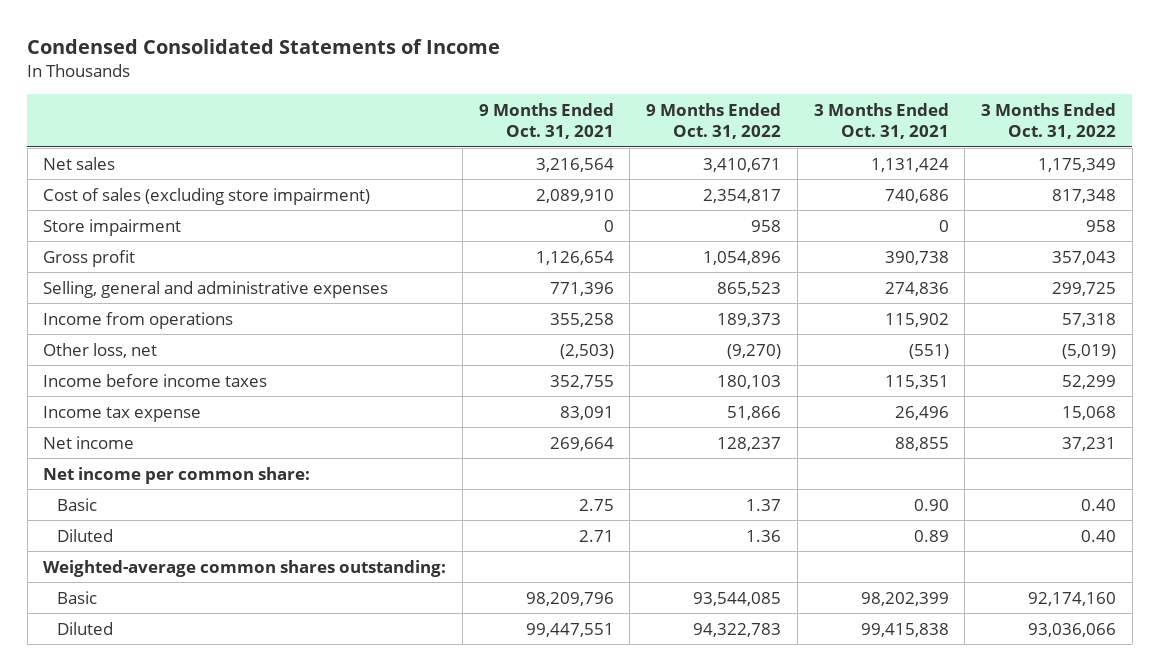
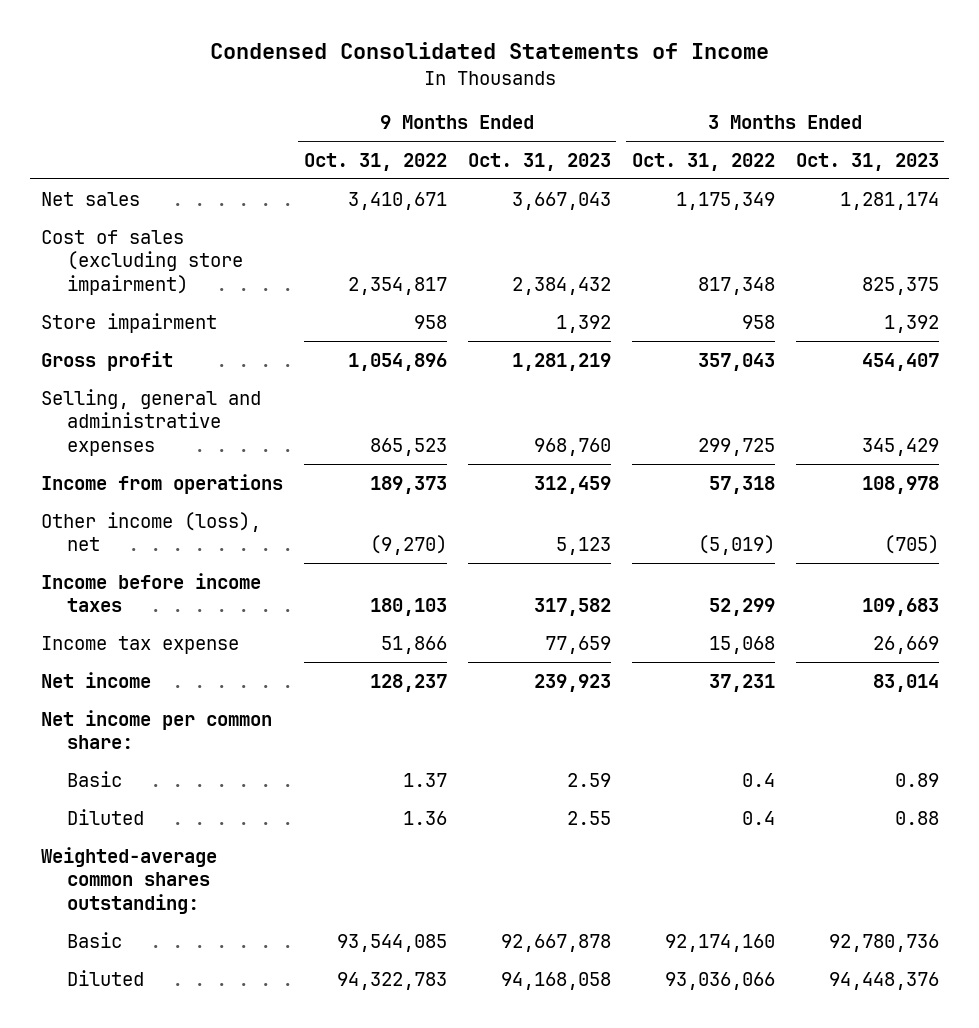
- | 9 Months Ended Oct. 31, 2021 | 9 Months Ended Oct. 31, 2022 | 3 Months Ended Oct. 31, 2021 | 3 Months Ended Oct. 31, 2022
+ | 9 Months Ended Oct. 31, 2022 | 9 Months Ended Oct. 31, 2023 | 3 Months Ended Oct. 31, 2022 | 3 Months Ended Oct. 31, 2023
- Other loss, net | (2,503) | (9,270) | (551) | (5,019)
+ Other income (loss), net | (9,270) | 5,123 | (5,019) | (705)
- Basic | 2.75 | 1.37 | 0.90 | 0.40
- Diluted | 2.71 | 1.36 | 0.89 | 0.40
+ Basic | 1.37 | 2.59 | 0.4 | 0.89
+ Diluted | 1.36 | 2.55 | 0.4 | 0.88

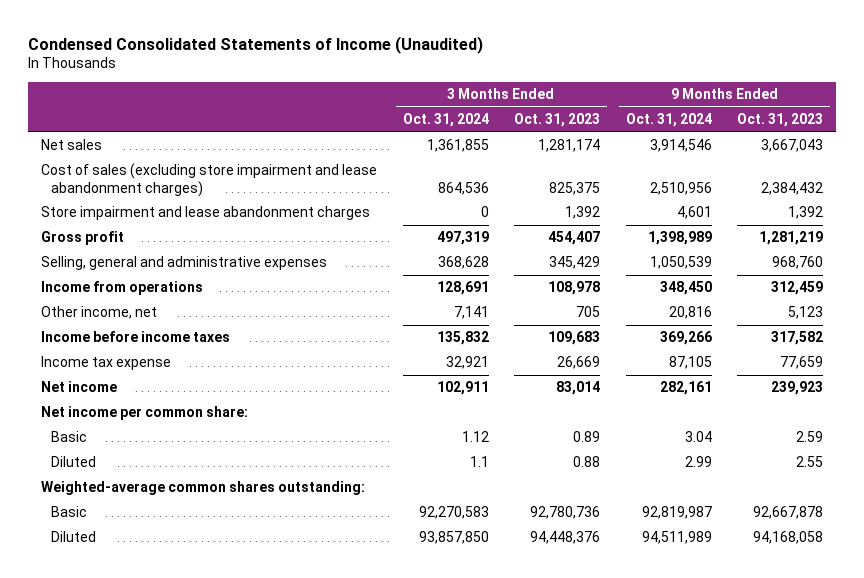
- Condensed Consolidated Statements of Income
+ Condensed Consolidated Statements of Income (Unaudited)
- | 9 Months Ended Oct. 31, 2022 | 9 Months Ended Oct. 31, 2023 | 3 Months Ended Oct. 31, 2022 | 3 Months Ended Oct. 31, 2023
+ | 3 Months Ended Oct. 31, 2024 | 3 Months Ended Oct. 31, 2023 | 9 Months Ended Oct. 31, 2024 | 9 Months Ended Oct. 31, 2023
- Cost of sales (excluding store impairment) | 2,354,817 | 2,384,432 | 817,348 | 825,375
- Store impairment | 958 | 1,392 | 958 | 1,392
+ Cost of sales (excluding store impairment and lease abandonment charges) | 864,536 | 825,375 | 2,510,956 | 2,384,432
+ Store impairment and lease abandonment charges | 0 | 1,392 | 4,601 | 1,392
- Other income (loss), net | (9,270) | 5,123 | (5,019) | (705)
+ Other income, net | 7,141 | 705 | 20,816 | 5,123

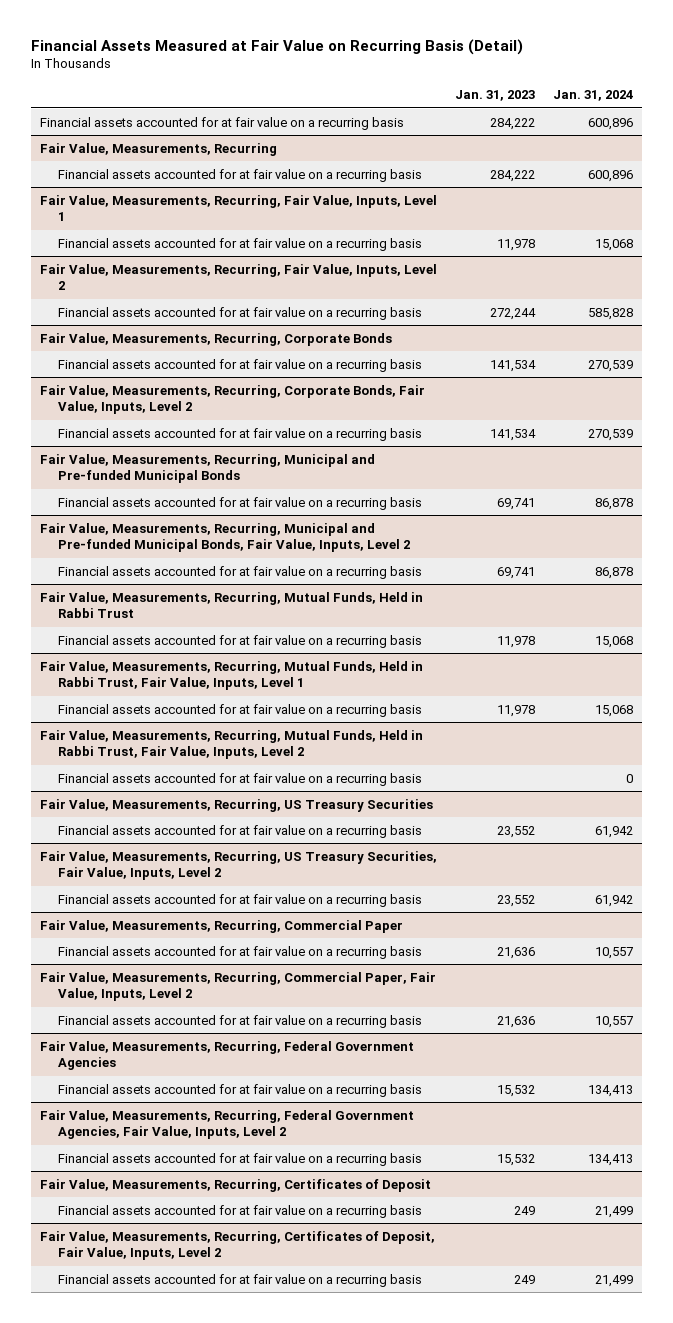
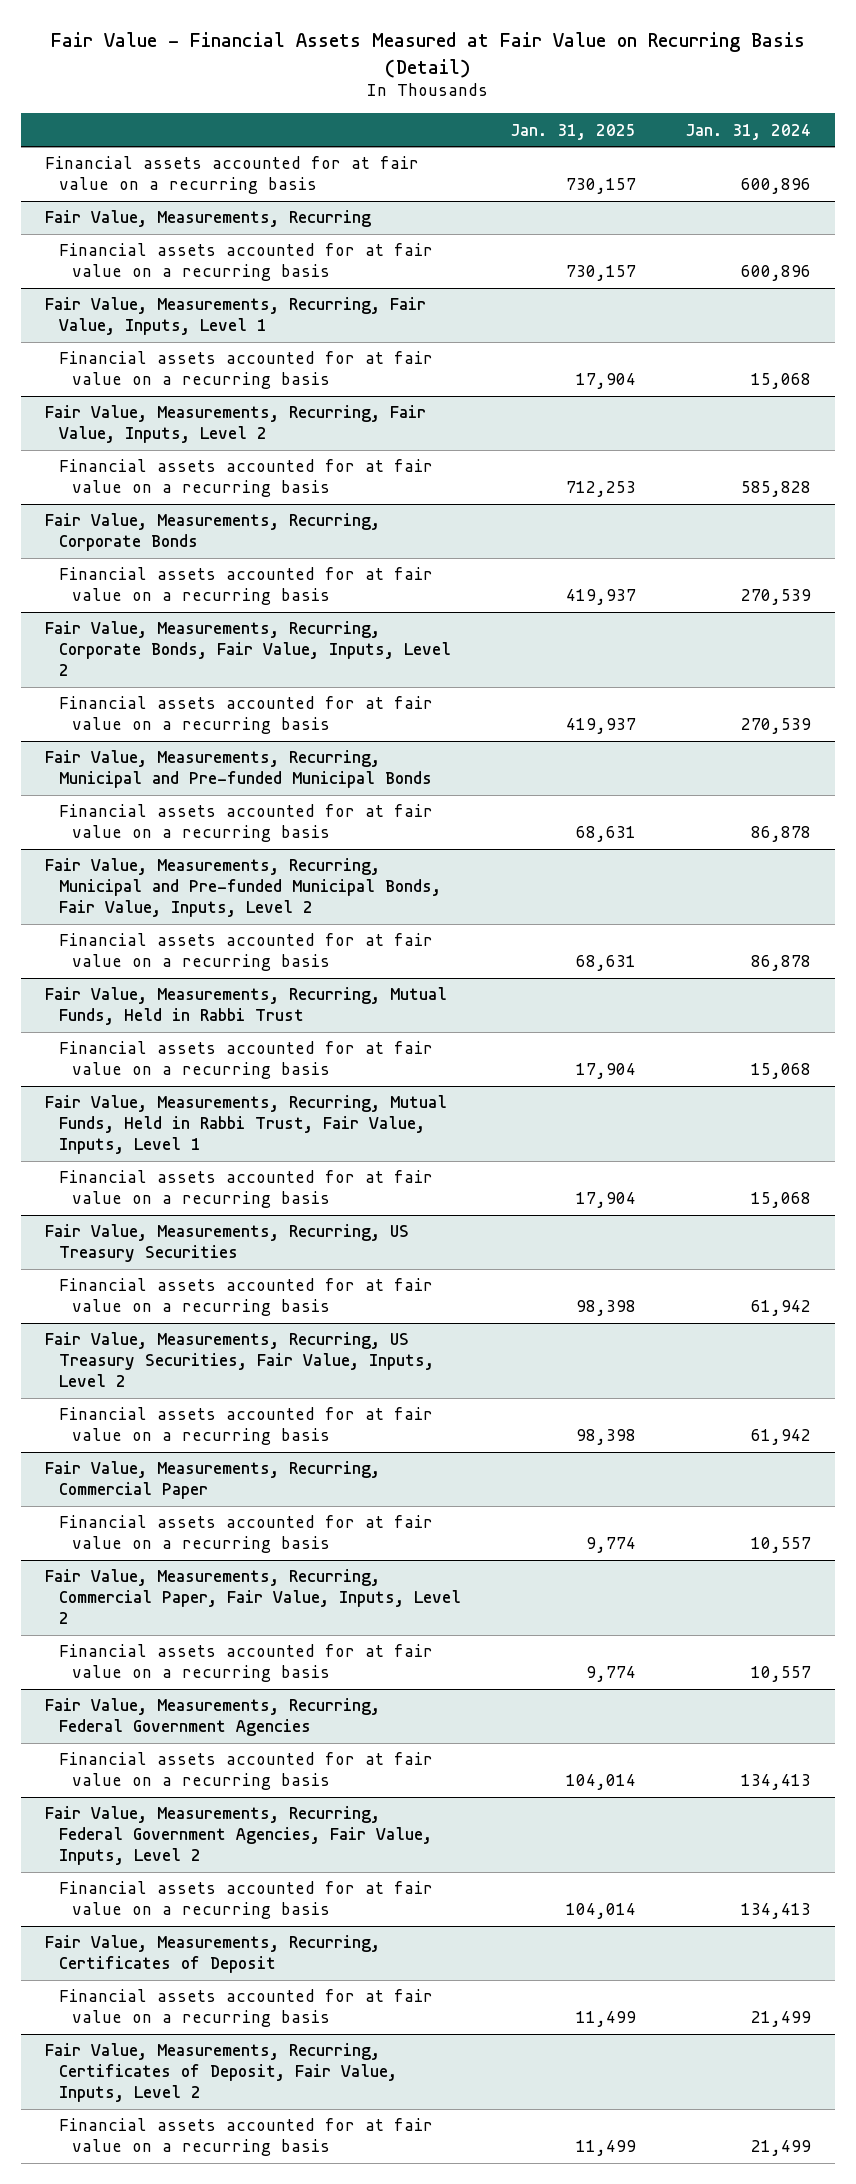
- Financial Assets Measured at Fair Value on Recurring Basis (Detail)
+ Fair Value - Financial Assets Measured at Fair Value on Recurring Basis (Detail)
- | Jan. 31, 2023 | Jan. 31, 2024
+ | Jan. 31, 2025 | Jan. 31, 2024
- Fair Value, Measurements, Recurring, Mutual Funds, Held in Rabbi Trust, Fair Value, Inputs, Level 2
- Financial assets accounted for at fair value on a recurring basis | | 0

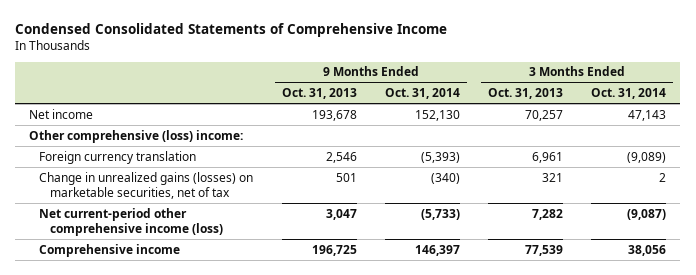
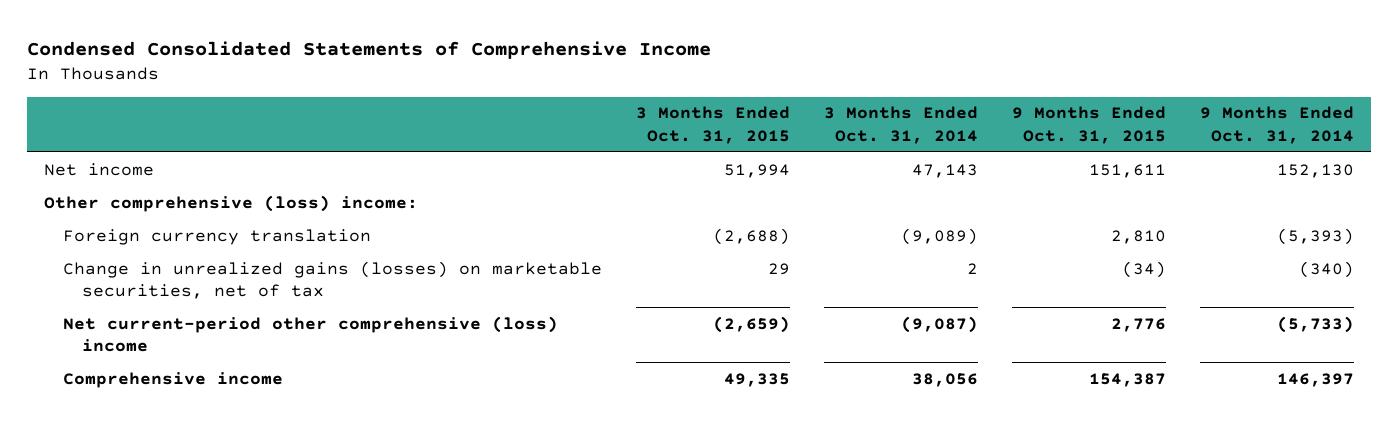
- | 9 Months Ended Oct. 31, 2013 | 9 Months Ended Oct. 31, 2014 | 3 Months Ended Oct. 31, 2013 | 3 Months Ended Oct. 31, 2014
+ | 3 Months Ended Oct. 31, 2015 | 3 Months Ended Oct. 31, 2014 | 9 Months Ended Oct. 31, 2015 | 9 Months Ended Oct. 31, 2014
- Net current-period other comprehensive income (loss) | 3,047 | (5,733) | 7,282 | (9,087)
+ Net current-period other comprehensive (loss) income | (2,659) | (9,087) | 2,776 | (5,733)

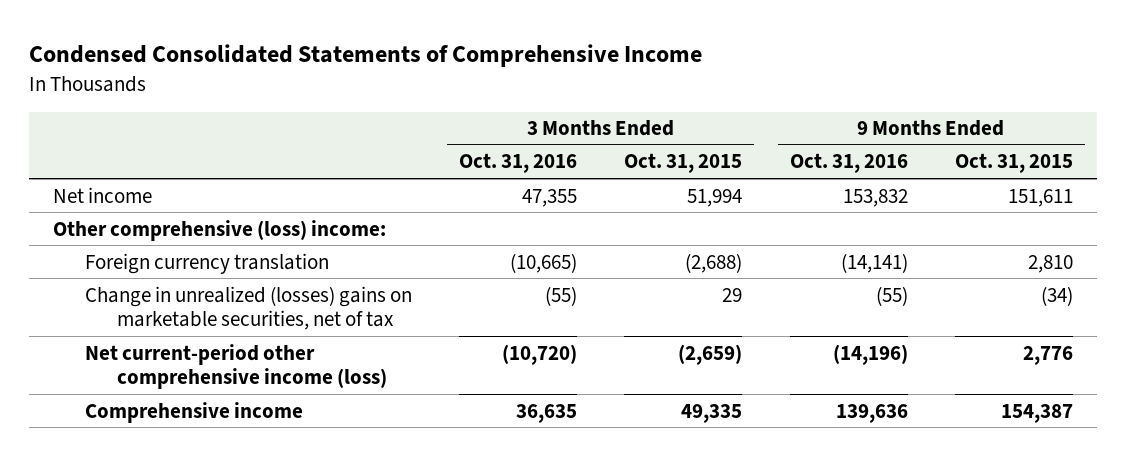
- | 3 Months Ended Oct. 31, 2015 | 3 Months Ended Oct. 31, 2014 | 9 Months Ended Oct. 31, 2015 | 9 Months Ended Oct. 31, 2014
+ | 3 Months Ended Oct. 31, 2016 | 3 Months Ended Oct. 31, 2015 | 9 Months Ended Oct. 31, 2016 | 9 Months Ended Oct. 31, 2015
- Change in unrealized gains (losses) on marketable securities, net of tax | 29 | 2 | (34) | (340)
- Net current-period other comprehensive (loss) income | (2,659) | (9,087) | 2,776 | (5,733)
+ Change in unrealized (losses) gains on marketable securities, net of tax | (55) | 29 | (55) | (34)
+ Net current-period other comprehensive income (loss) | (10,720) | (2,659) | (14,196) | 2,776

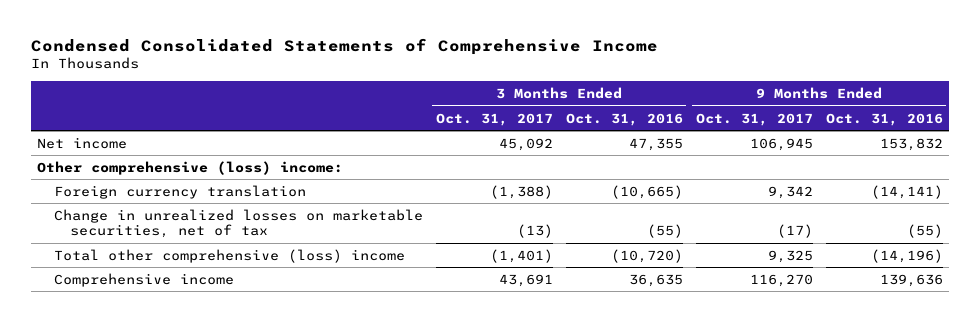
- | 3 Months Ended Oct. 31, 2016 | 3 Months Ended Oct. 31, 2015 | 9 Months Ended Oct. 31, 2016 | 9 Months Ended Oct. 31, 2015
+ | 3 Months Ended Oct. 31, 2017 | 3 Months Ended Oct. 31, 2016 | 9 Months Ended Oct. 31, 2017 | 9 Months Ended Oct. 31, 2016
- Change in unrealized (losses) gains on marketable securities, net of tax | (55) | 29 | (55) | (34)
- Net current-period other comprehensive income (loss) | (10,720) | (2,659) | (14,196) | 2,776
+ Change in unrealized losses on marketable securities, net of tax | (13) | (55) | (17) | (55)
+ Total other comprehensive (loss) income | (1,401) | (10,720) | 9,325 | (14,196)

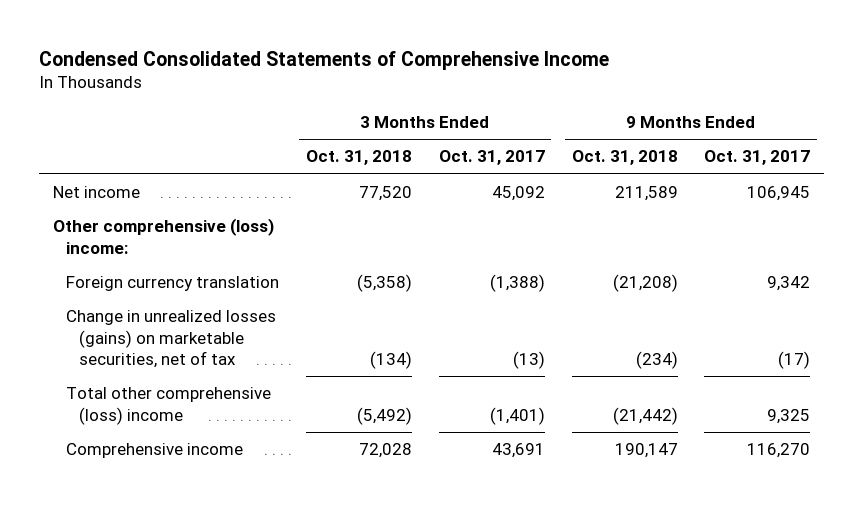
- | 3 Months Ended Oct. 31, 2017 | 3 Months Ended Oct. 31, 2016 | 9 Months Ended Oct. 31, 2017 | 9 Months Ended Oct. 31, 2016
+ | 3 Months Ended Oct. 31, 2018 | 3 Months Ended Oct. 31, 2017 | 9 Months Ended Oct. 31, 2018 | 9 Months Ended Oct. 31, 2017
- Change in unrealized losses on marketable securities, net of tax | (13) | (55) | (17) | (55)
+ Change in unrealized losses (gains) on marketable securities, net of tax | (134) | (13) | (234) | (17)

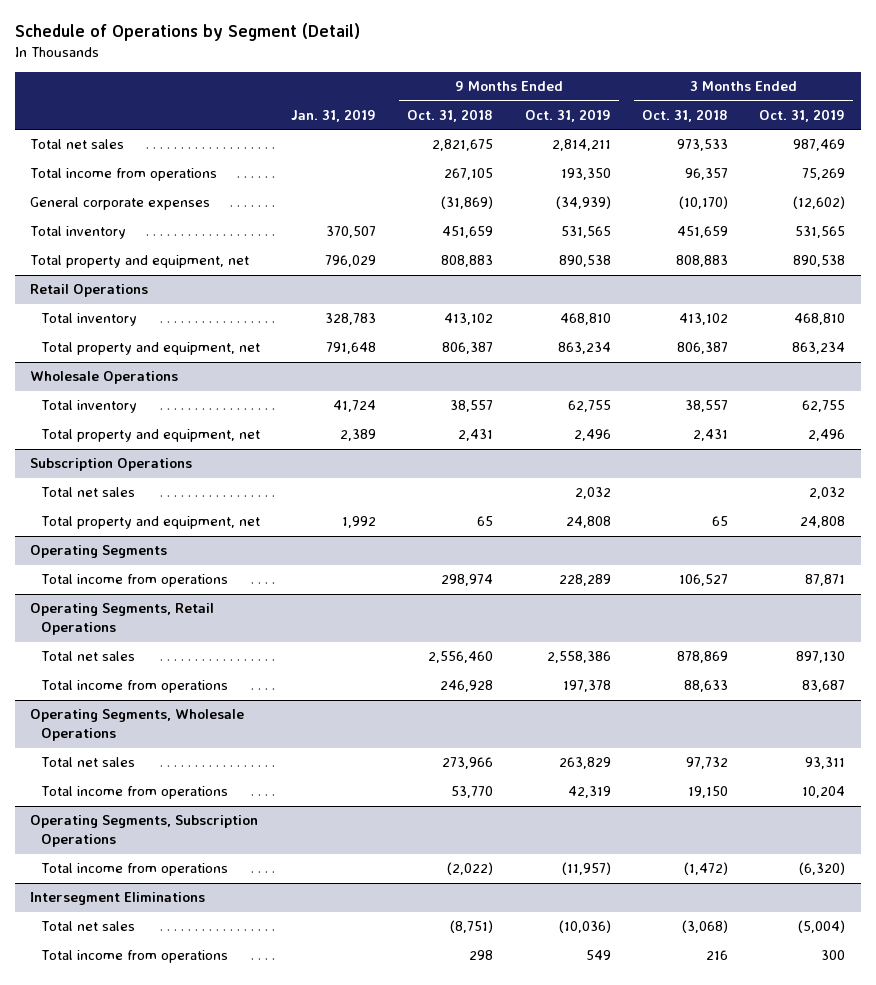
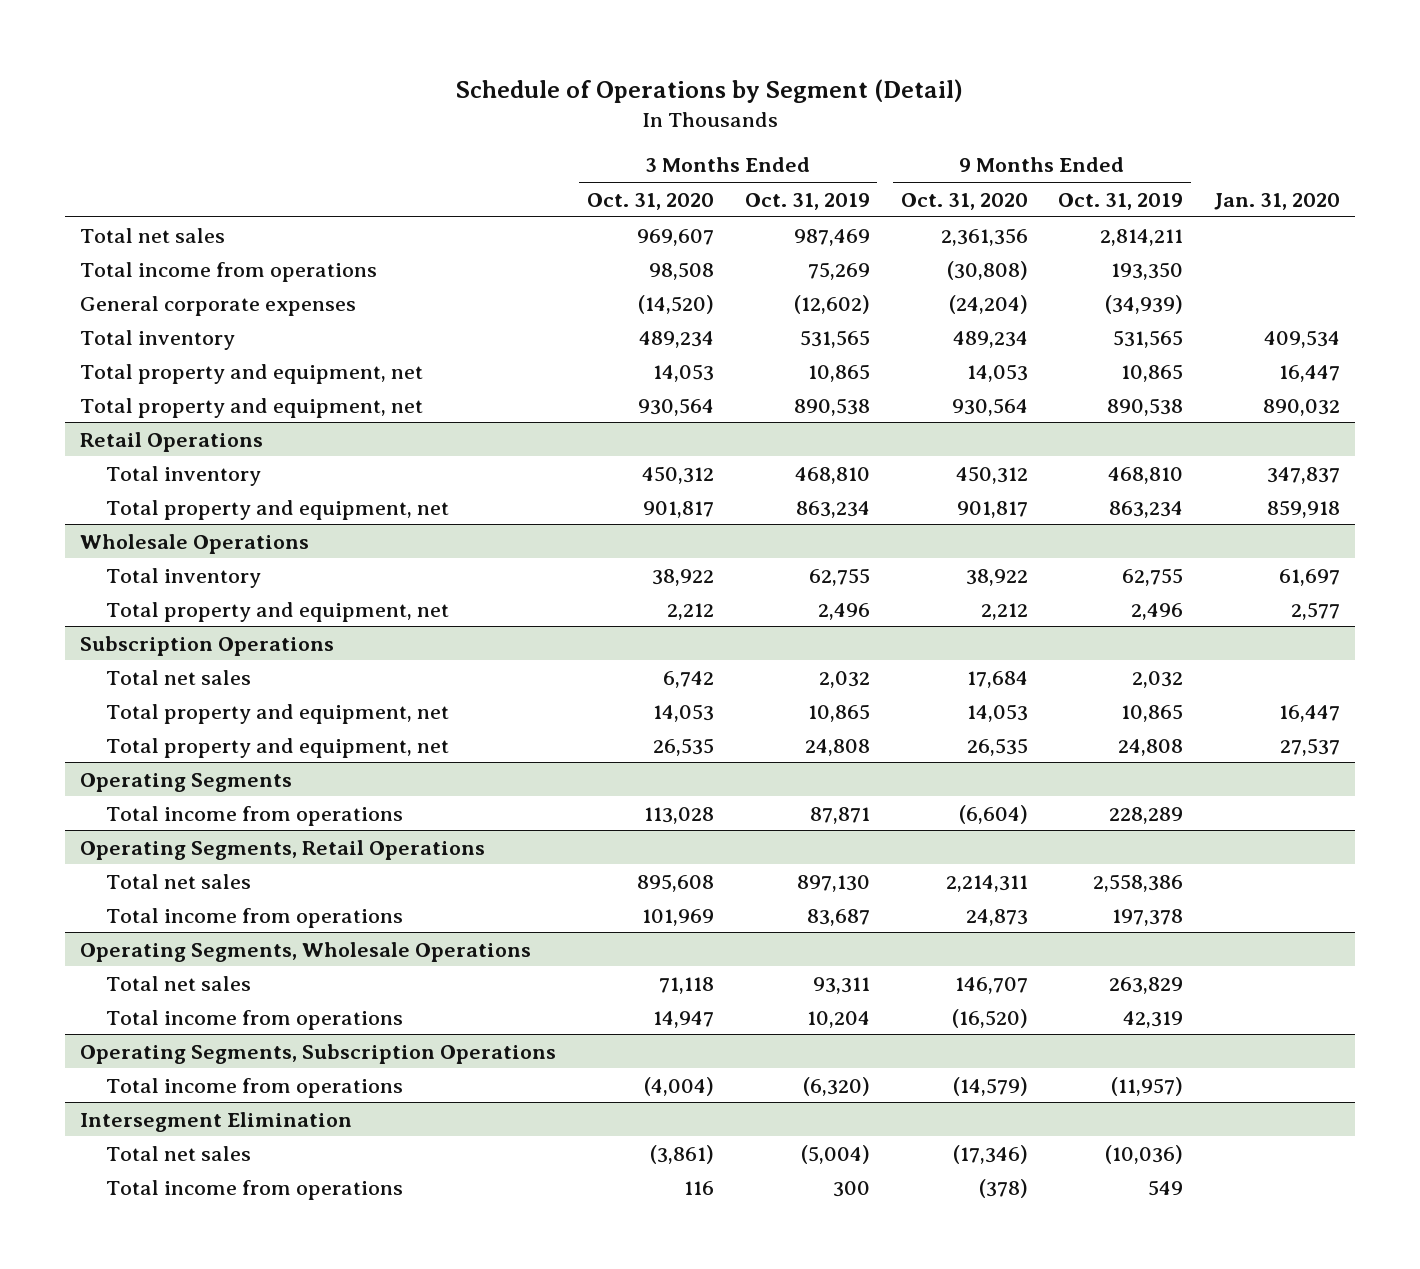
- | Jan. 31, 2019 | 9 Months Ended Oct. 31, 2018 | 9 Months Ended Oct. 31, 2019 | 3 Months Ended Oct. 31, 2018 | 3 Months Ended Oct. 31, 2019
+ | 3 Months Ended Oct. 31, 2020 | 3 Months Ended Oct. 31, 2019 | 9 Months Ended Oct. 31, 2020 | 9 Months Ended Oct. 31, 2019 | Jan. 31, 2020
+ Total property and equipment, net | 14,053 | 10,865 | 14,053 | 10,865 | 16,447
@ Subscription Operations
+ Total property and equipment, net | 14,053 | 10,865 | 14,053 | 10,865 | 16,447
- Intersegment Eliminations
+ Intersegment Elimination

